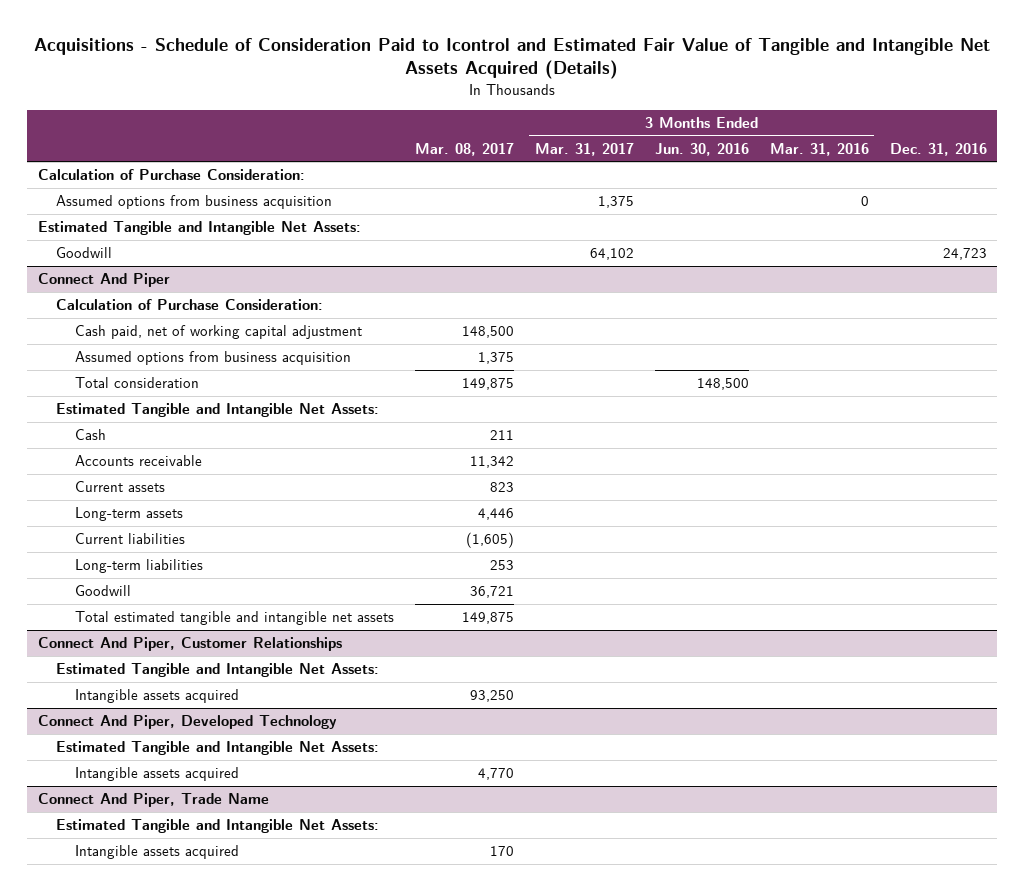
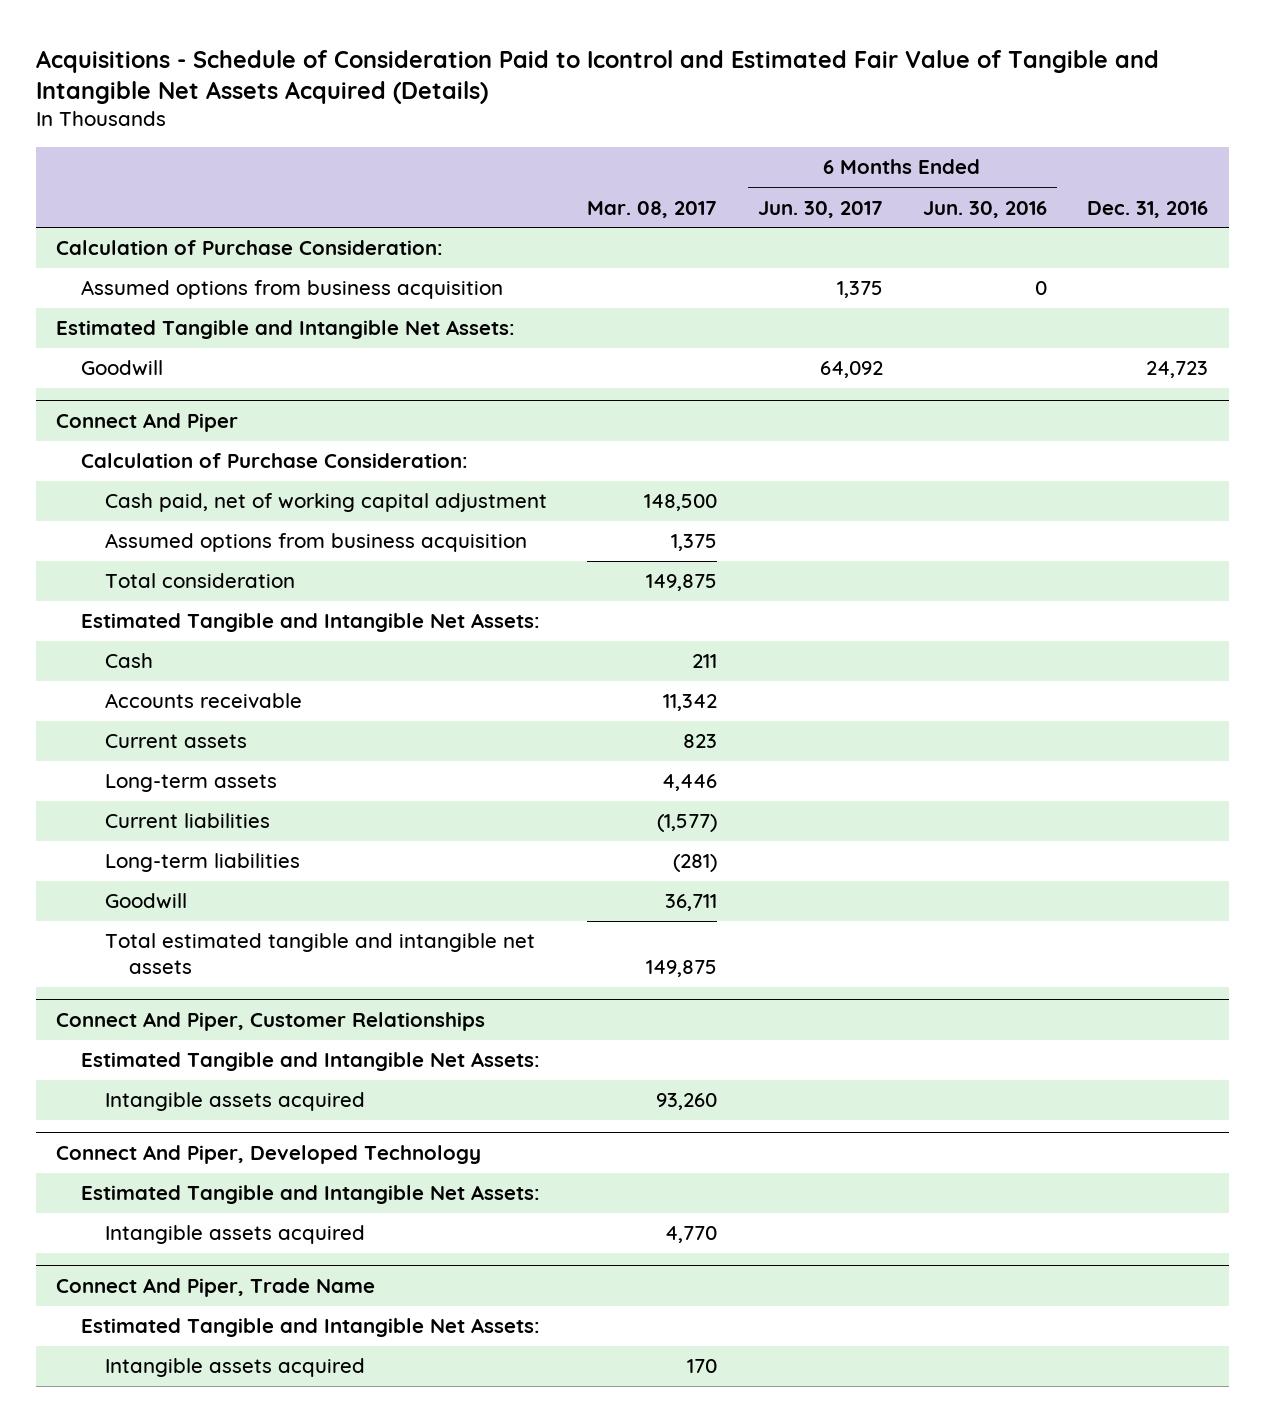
- | Mar. 08, 2017 | 3 Months Ended Mar. 31, 2017 | 3 Months Ended Jun. 30, 2016 | 3 Months Ended Mar. 31, 2016 | Dec. 31, 2016
+ | Mar. 08, 2017 | 6 Months Ended Jun. 30, 2017 | 6 Months Ended Jun. 30, 2016 | Dec. 31, 2016
@ Connect And Piper
- Current liabilities | (1,605) | | | |
- Long-term liabilities | 253 | | | |
- Goodwill | 36,721 | | | |
+ Current liabilities | (1,577) | | |
+ Long-term liabilities | (281) | | |
+ Goodwill | 36,711 | | |
@ Connect And Piper, Customer Relationships
- Intangible assets acquired | 93,250 | | | |
+ Intangible assets acquired | 93,260 | | |

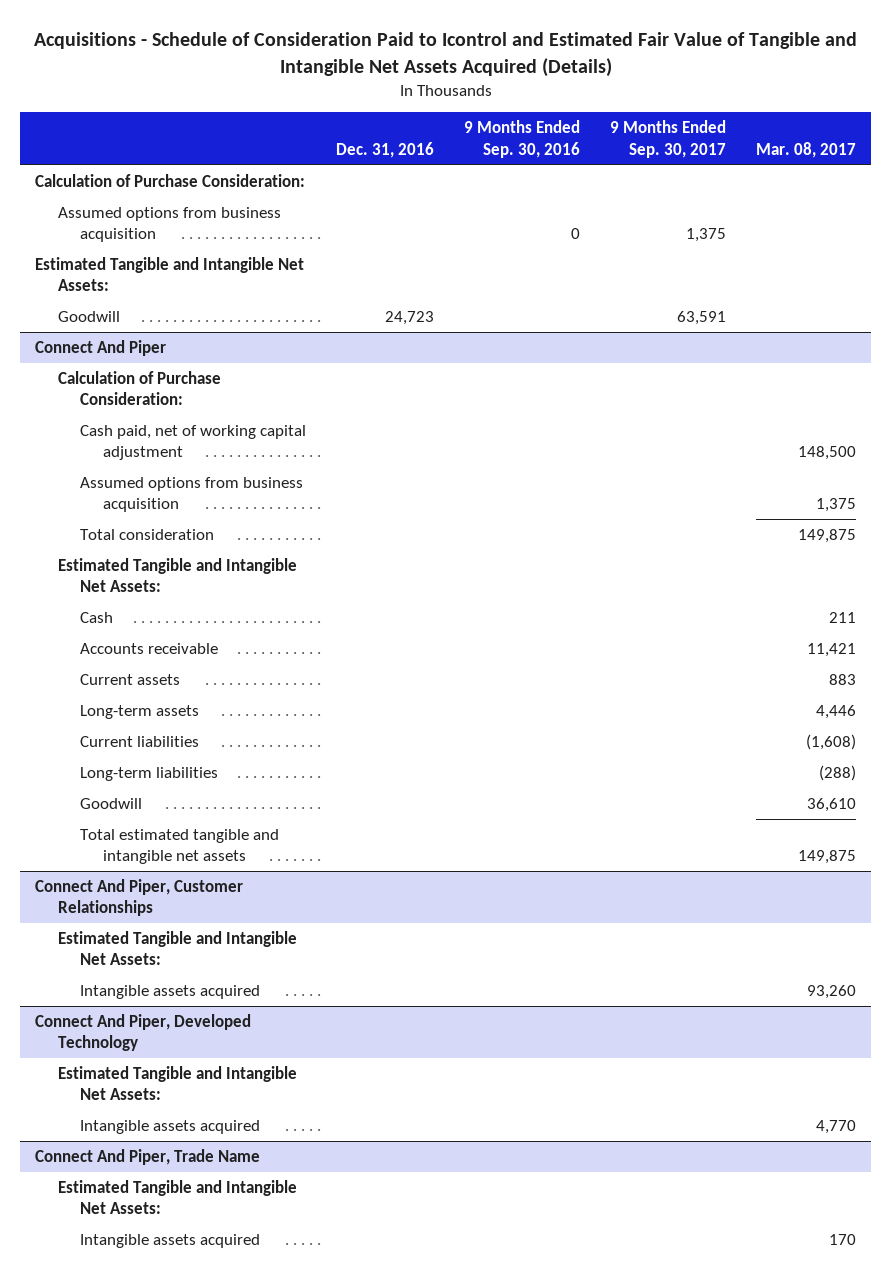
- | Mar. 08, 2017 | 6 Months Ended Jun. 30, 2017 | 6 Months Ended Jun. 30, 2016 | Dec. 31, 2016
+ | Dec. 31, 2016 | 9 Months Ended Sep. 30, 2016 | 9 Months Ended Sep. 30, 2017 | Mar. 08, 2017
@ Connect And Piper
- Accounts receivable | 11,342 | | |
- Current assets | 823 | | |
+ Accounts receivable | | | | 11,421
+ Current assets | | | | 883
- Current liabilities | (1,577) | | |
- Long-term liabilities | (281) | | |
- Goodwill | 36,711 | | |
+ Current liabilities | | | | (1,608)
+ Long-term liabilities | | | | (288)
+ Goodwill | | | | 36,610

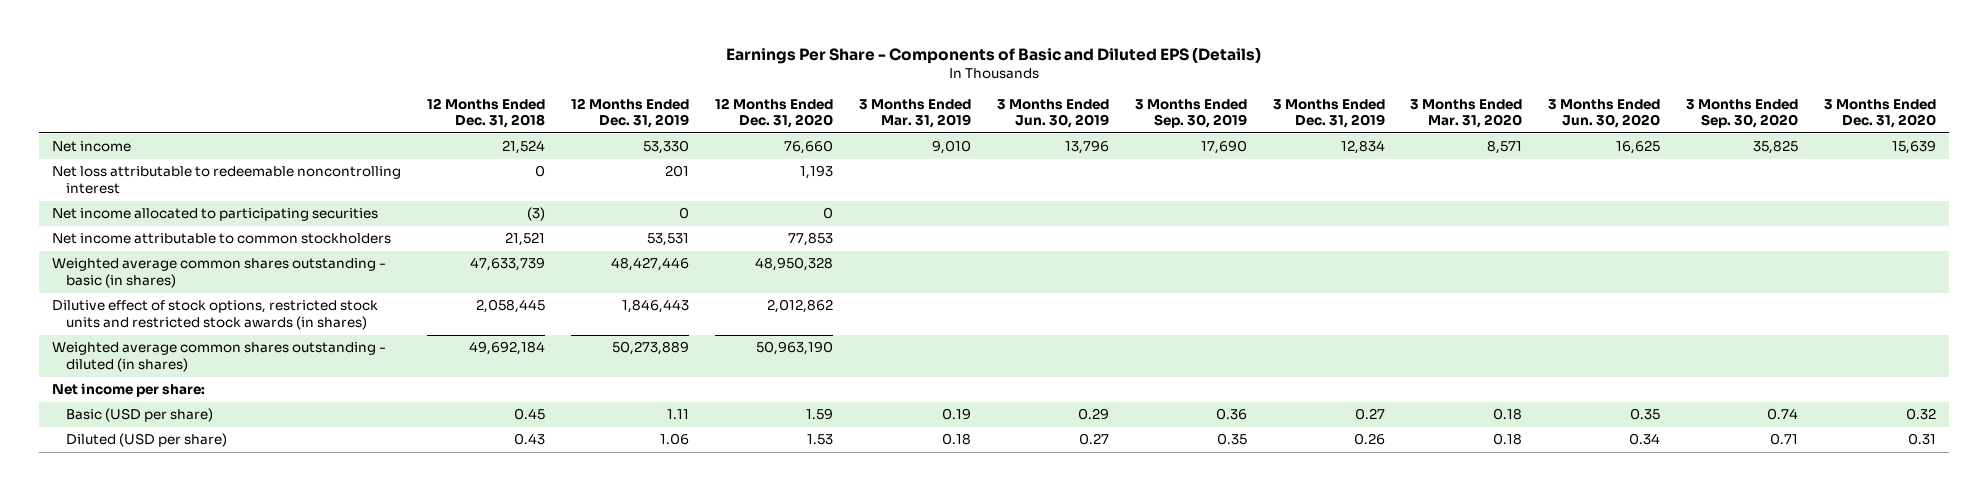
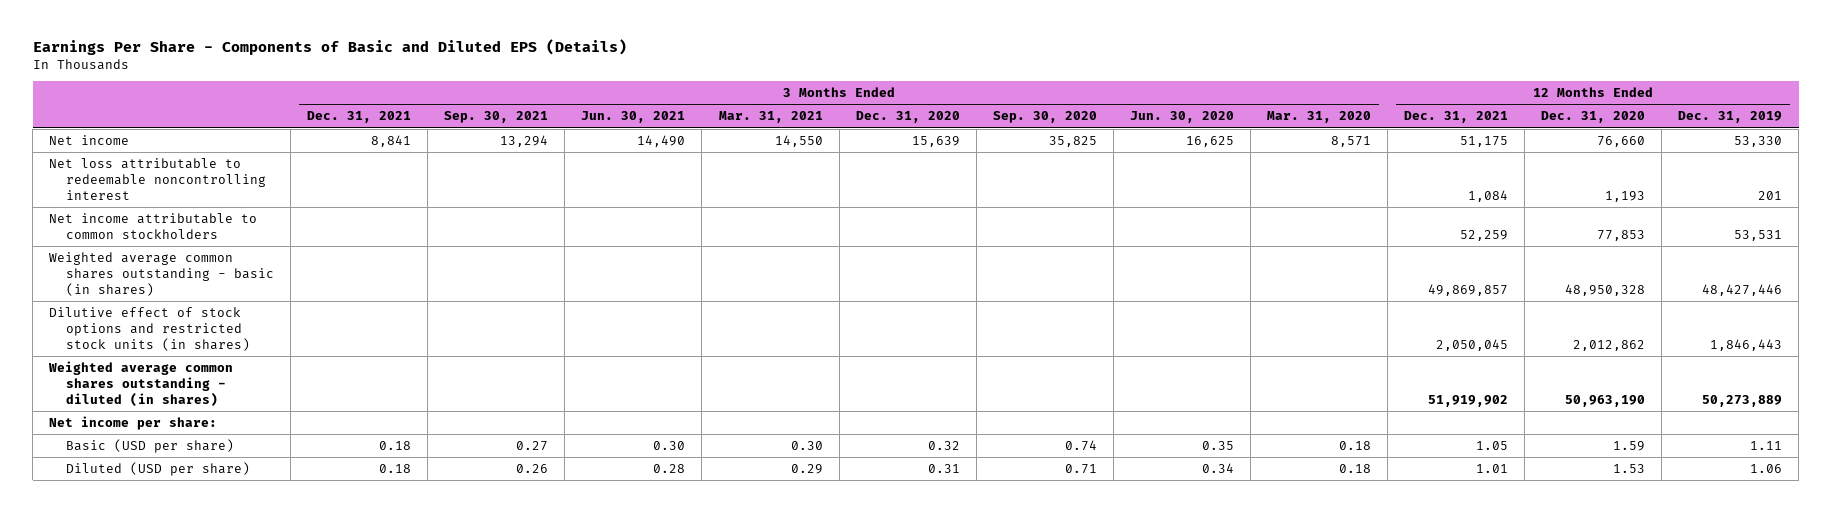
- | 12 Months Ended Dec. 31, 2018 | 12 Months Ended Dec. 31, 2019 | 12 Months Ended Dec. 31, 2020 | 3 Months Ended Mar. 31, 2019 | 3 Months Ended Jun. 30, 2019 | 3 Months Ended Sep. 30, 2019 | 3 Months Ended Dec. 31, 2019 | 3 Months Ended Mar. 31, 2020 | 3 Months Ended Jun. 30, 2020 | 3 Months Ended Sep. 30, 2020 | 3 Months Ended Dec. 31, 2020
+ | 3 Months Ended Dec. 31, 2021 | 3 Months Ended Sep. 30, 2021 | 3 Months Ended Jun. 30, 2021 | 3 Months Ended Mar. 31, 2021 | 3 Months Ended Dec. 31, 2020 | 3 Months Ended Sep. 30, 2020 | 3 Months Ended Jun. 30, 2020 | 3 Months Ended Mar. 31, 2020 | 12 Months Ended Dec. 31, 2021 | 12 Months Ended Dec. 31, 2020 | 12 Months Ended Dec. 31, 2019
- Net income allocated to participating securities | (3) | 0 | 0 | | | | | | | |
- Dilutive effect of stock options, restricted stock units and restricted stock awards (in shares) | 2,058,445 | 1,846,443 | 2,012,862 | | | | | | | |
+ Dilutive effect of stock options and restricted stock units (in shares) | | | | | | | | | 2,050,045 | 2,012,862 | 1,846,443

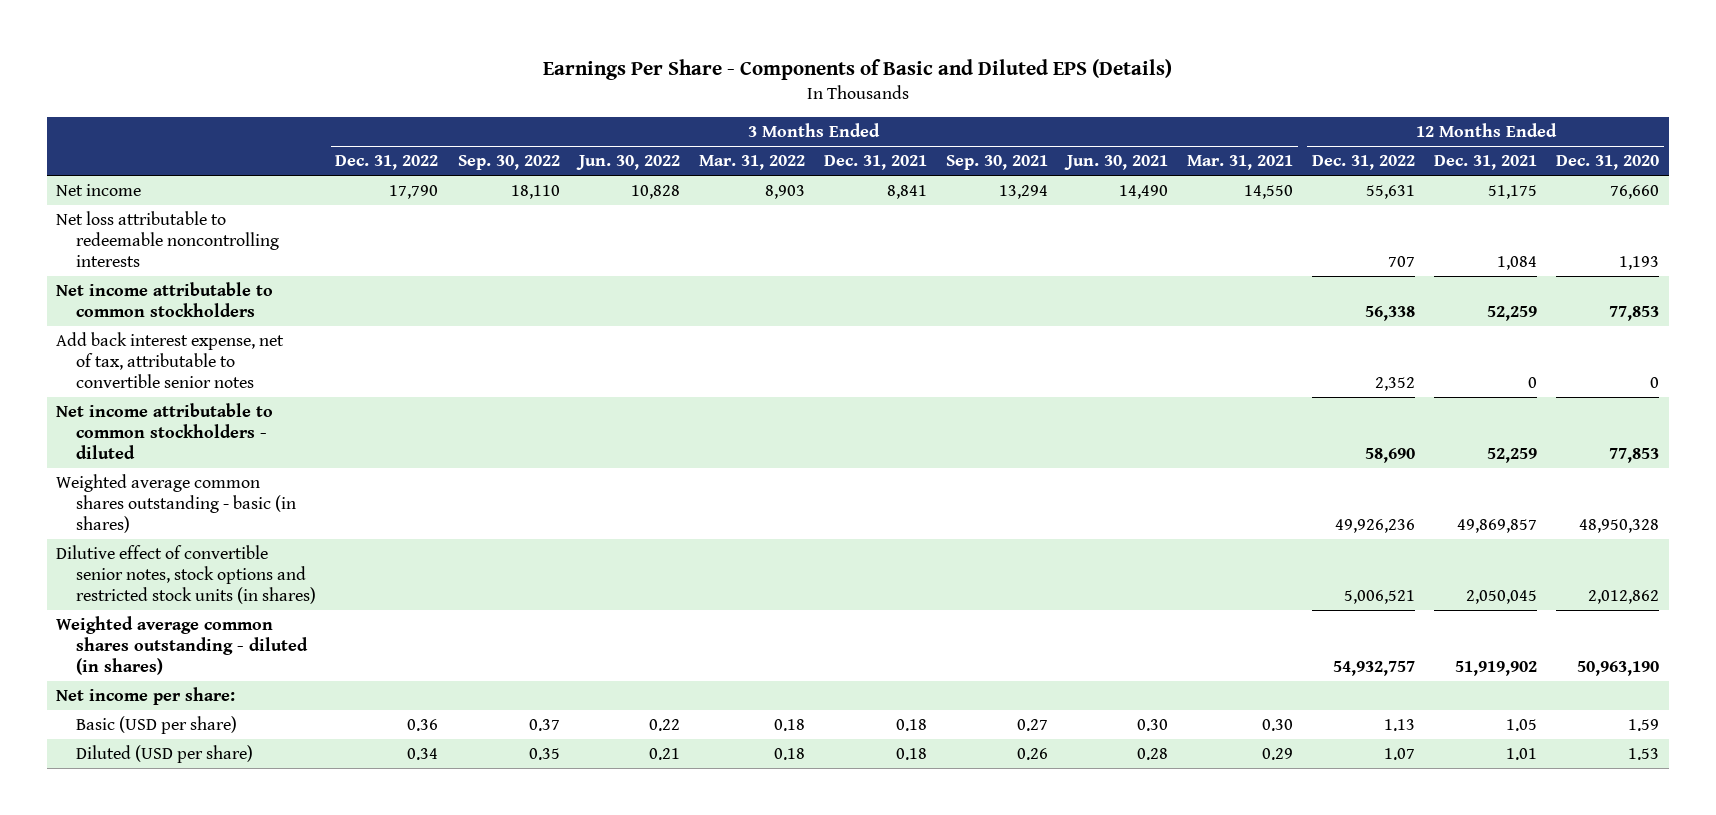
- | 3 Months Ended Dec. 31, 2021 | 3 Months Ended Sep. 30, 2021 | 3 Months Ended Jun. 30, 2021 | 3 Months Ended Mar. 31, 2021 | 3 Months Ended Dec. 31, 2020 | 3 Months Ended Sep. 30, 2020 | 3 Months Ended Jun. 30, 2020 | 3 Months Ended Mar. 31, 2020 | 12 Months Ended Dec. 31, 2021 | 12 Months Ended Dec. 31, 2020 | 12 Months Ended Dec. 31, 2019
+ | 3 Months Ended Dec. 31, 2022 | 3 Months Ended Sep. 30, 2022 | 3 Months Ended Jun. 30, 2022 | 3 Months Ended Mar. 31, 2022 | 3 Months Ended Dec. 31, 2021 | 3 Months Ended Sep. 30, 2021 | 3 Months Ended Jun. 30, 2021 | 3 Months Ended Mar. 31, 2021 | 12 Months Ended Dec. 31, 2022 | 12 Months Ended Dec. 31, 2021 | 12 Months Ended Dec. 31, 2020
- Net loss attributable to redeemable noncontrolling interest | | | | | | | | | 1,084 | 1,193 | 201
+ Net loss attributable to redeemable noncontrolling interests | | | | | | | | | 707 | 1,084 | 1,193
+ Add back interest expense, net of tax, attributable to convertible senior notes | | | | | | | | | 2,352 | 0 | 0
+ Net income attributable to common stockholders - diluted | | | | | | | | | 58,690 | 52,259 | 77,853
- Dilutive effect of stock options and restricted stock units (in shares) | | | | | | | | | 2,050,045 | 2,012,862 | 1,846,443
+ Dilutive effect of convertible senior notes, stock options and restricted stock units (in shares) | | | | | | | | | 5,006,521 | 2,050,045 | 2,012,862

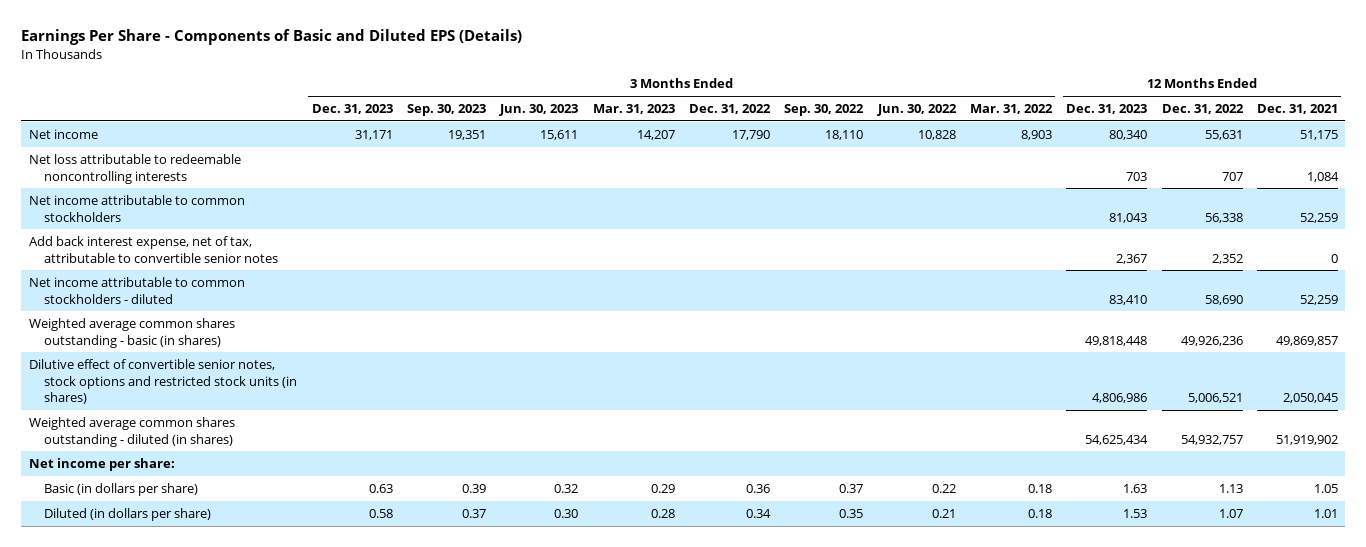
- | 3 Months Ended Dec. 31, 2022 | 3 Months Ended Sep. 30, 2022 | 3 Months Ended Jun. 30, 2022 | 3 Months Ended Mar. 31, 2022 | 3 Months Ended Dec. 31, 2021 | 3 Months Ended Sep. 30, 2021 | 3 Months Ended Jun. 30, 2021 | 3 Months Ended Mar. 31, 2021 | 12 Months Ended Dec. 31, 2022 | 12 Months Ended Dec. 31, 2021 | 12 Months Ended Dec. 31, 2020
+ | 3 Months Ended Dec. 31, 2023 | 3 Months Ended Sep. 30, 2023 | 3 Months Ended Jun. 30, 2023 | 3 Months Ended Mar. 31, 2023 | 3 Months Ended Dec. 31, 2022 | 3 Months Ended Sep. 30, 2022 | 3 Months Ended Jun. 30, 2022 | 3 Months Ended Mar. 31, 2022 | 12 Months Ended Dec. 31, 2023 | 12 Months Ended Dec. 31, 2022 | 12 Months Ended Dec. 31, 2021
- Basic (USD per share) | 0.36 | 0.37 | 0.22 | 0.18 | 0.18 | 0.27 | 0.30 | 0.30 | 1.13 | 1.05 | 1.59
- Diluted (USD per share) | 0.34 | 0.35 | 0.21 | 0.18 | 0.18 | 0.26 | 0.28 | 0.29 | 1.07 | 1.01 | 1.53
+ Basic (in dollars per share) | 0.63 | 0.39 | 0.32 | 0.29 | 0.36 | 0.37 | 0.22 | 0.18 | 1.63 | 1.13 | 1.05
+ Diluted (in dollars per share) | 0.58 | 0.37 | 0.30 | 0.28 | 0.34 | 0.35 | 0.21 | 0.18 | 1.53 | 1.07 | 1.01

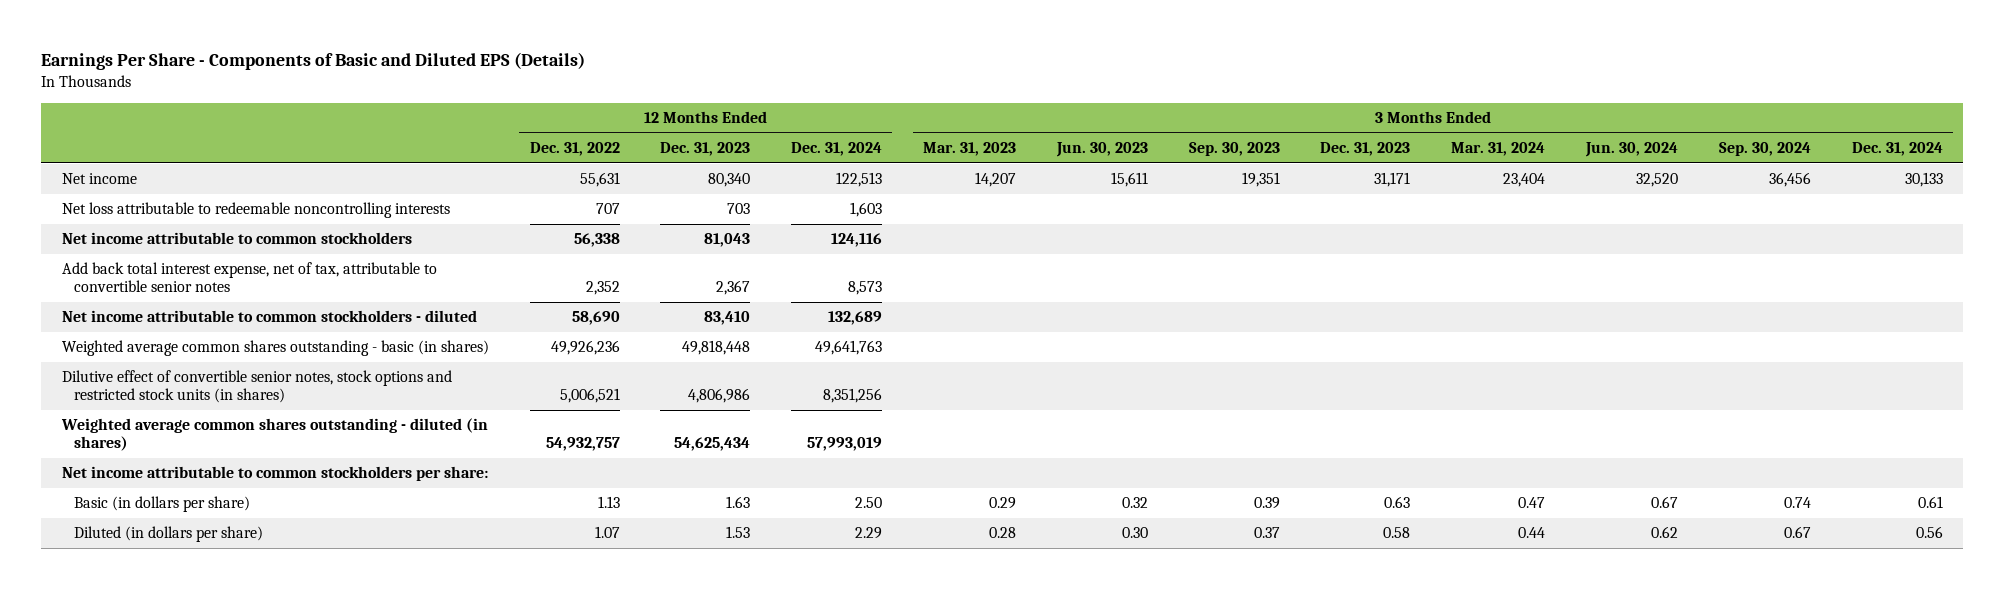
- | 3 Months Ended Dec. 31, 2023 | 3 Months Ended Sep. 30, 2023 | 3 Months Ended Jun. 30, 2023 | 3 Months Ended Mar. 31, 2023 | 3 Months Ended Dec. 31, 2022 | 3 Months Ended Sep. 30, 2022 | 3 Months Ended Jun. 30, 2022 | 3 Months Ended Mar. 31, 2022 | 12 Months Ended Dec. 31, 2023 | 12 Months Ended Dec. 31, 2022 | 12 Months Ended Dec. 31, 2021
+ | 12 Months Ended Dec. 31, 2022 | 12 Months Ended Dec. 31, 2023 | 12 Months Ended Dec. 31, 2024 | 3 Months Ended Mar. 31, 2023 | 3 Months Ended Jun. 30, 2023 | 3 Months Ended Sep. 30, 2023 | 3 Months Ended Dec. 31, 2023 | 3 Months Ended Mar. 31, 2024 | 3 Months Ended Jun. 30, 2024 | 3 Months Ended Sep. 30, 2024 | 3 Months Ended Dec. 31, 2024
- Add back interest expense, net of tax, attributable to convertible senior notes | | | | | | | | | 2,367 | 2,352 | 0
+ Add back total interest expense, net of tax, attributable to convertible senior notes | 2,352 | 2,367 | 8,573 | | | | | | | |
- Net income per share:
+ Net income attributable to common stockholders per share:

